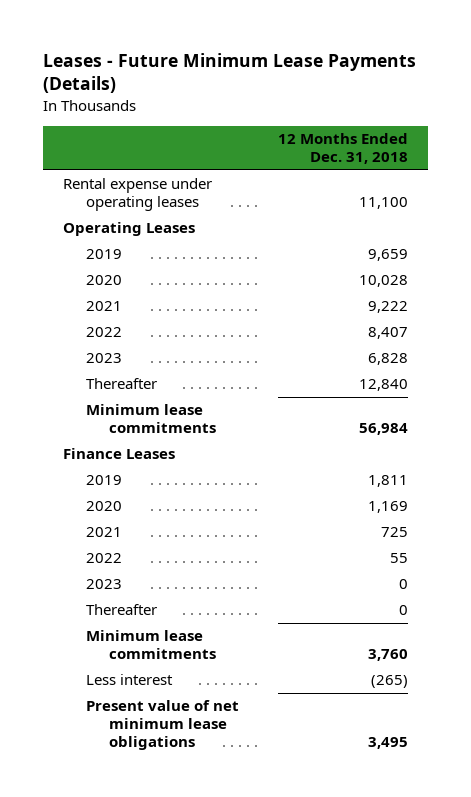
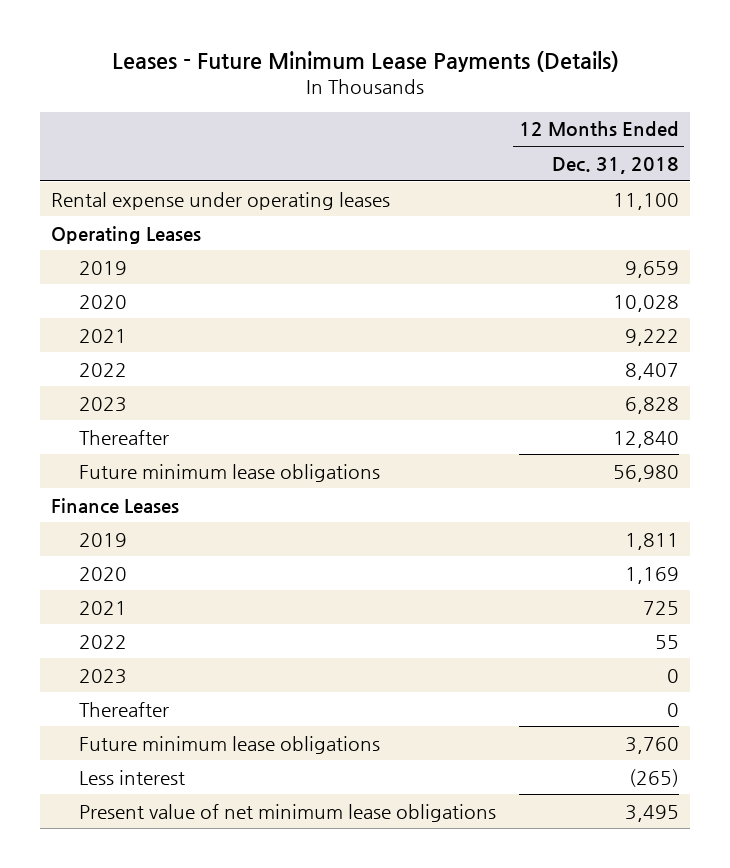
- Minimum lease commitments | 56,984
+ Future minimum lease obligations | 56,980
- Minimum lease commitments | 3,760
+ Future minimum lease obligations | 3,760

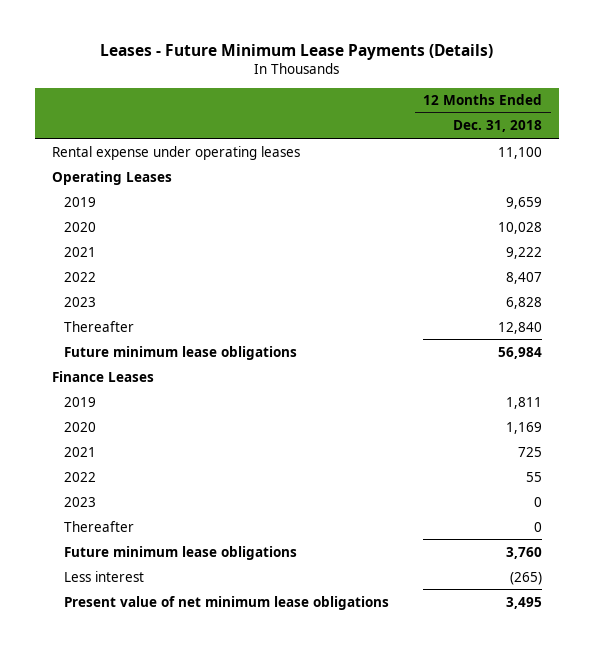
- Future minimum lease obligations | 56,980
+ Future minimum lease obligations | 56,984

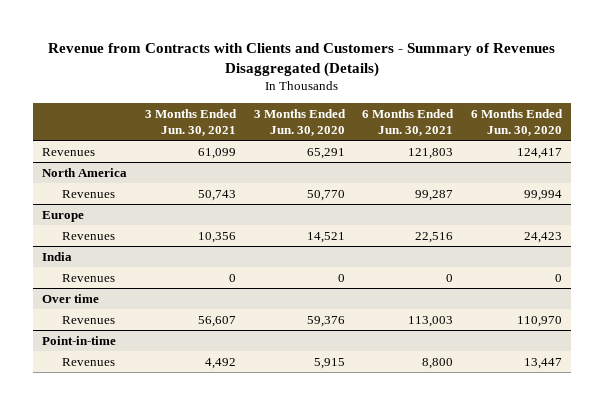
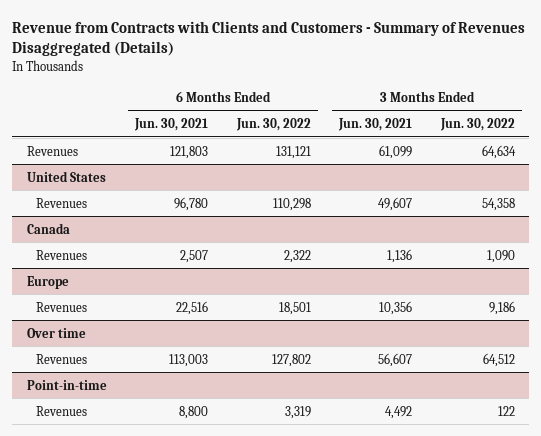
- | 3 Months Ended Jun. 30, 2021 | 3 Months Ended Jun. 30, 2020 | 6 Months Ended Jun. 30, 2021 | 6 Months Ended Jun. 30, 2020
+ | 6 Months Ended Jun. 30, 2021 | 6 Months Ended Jun. 30, 2022 | 3 Months Ended Jun. 30, 2021 | 3 Months Ended Jun. 30, 2022
- North America
- Revenues | 50,743 | 50,770 | 99,287 | 99,994
+ United States
+ Revenues | 96,780 | 110,298 | 49,607 | 54,358
+ Canada
+ Revenues | 2,507 | 2,322 | 1,136 | 1,090
- India
- Revenues | 0 | 0 | 0 | 0

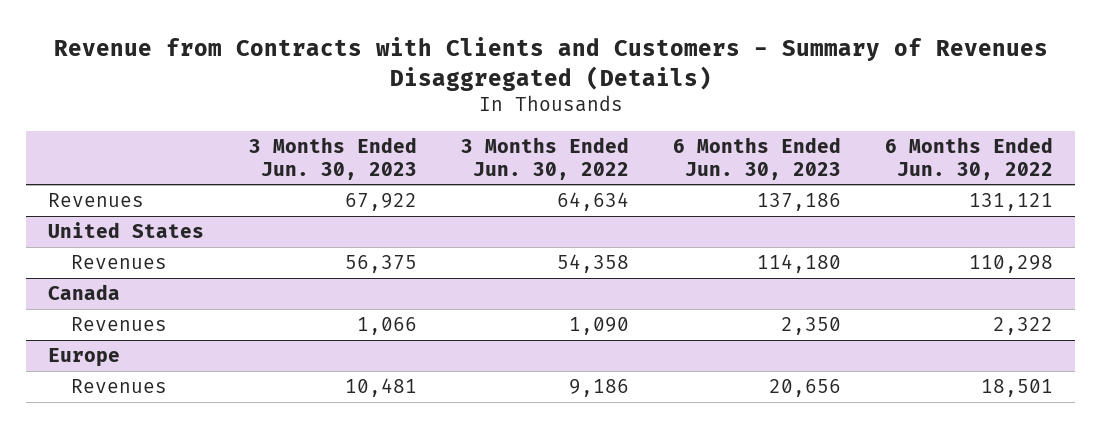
- | 6 Months Ended Jun. 30, 2021 | 6 Months Ended Jun. 30, 2022 | 3 Months Ended Jun. 30, 2021 | 3 Months Ended Jun. 30, 2022
+ | 3 Months Ended Jun. 30, 2023 | 3 Months Ended Jun. 30, 2022 | 6 Months Ended Jun. 30, 2023 | 6 Months Ended Jun. 30, 2022
- Over time
- Revenues | 113,003 | 127,802 | 56,607 | 64,512
- Point-in-time
- Revenues | 8,800 | 3,319 | 4,492 | 122

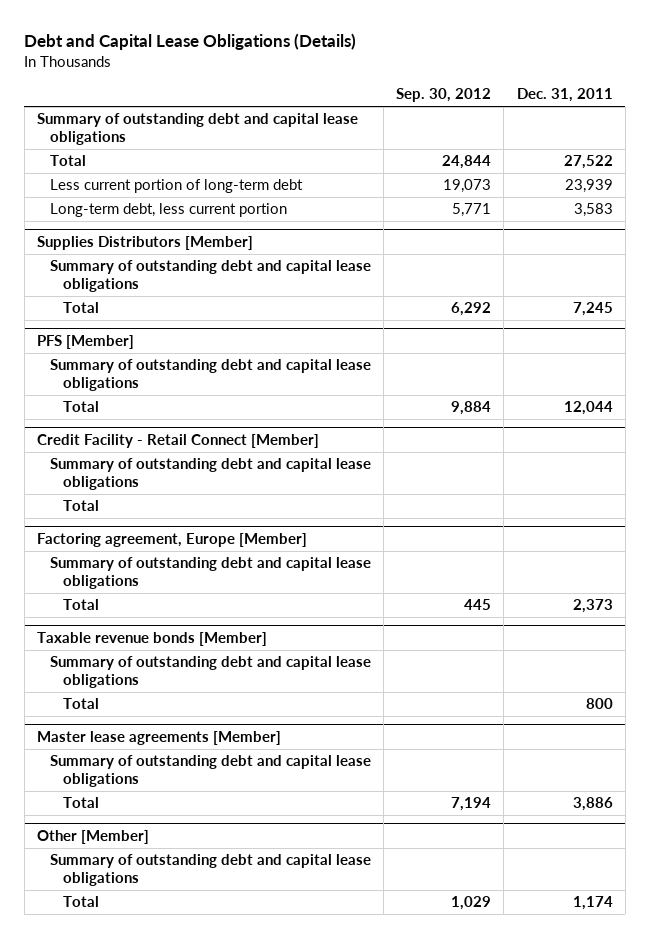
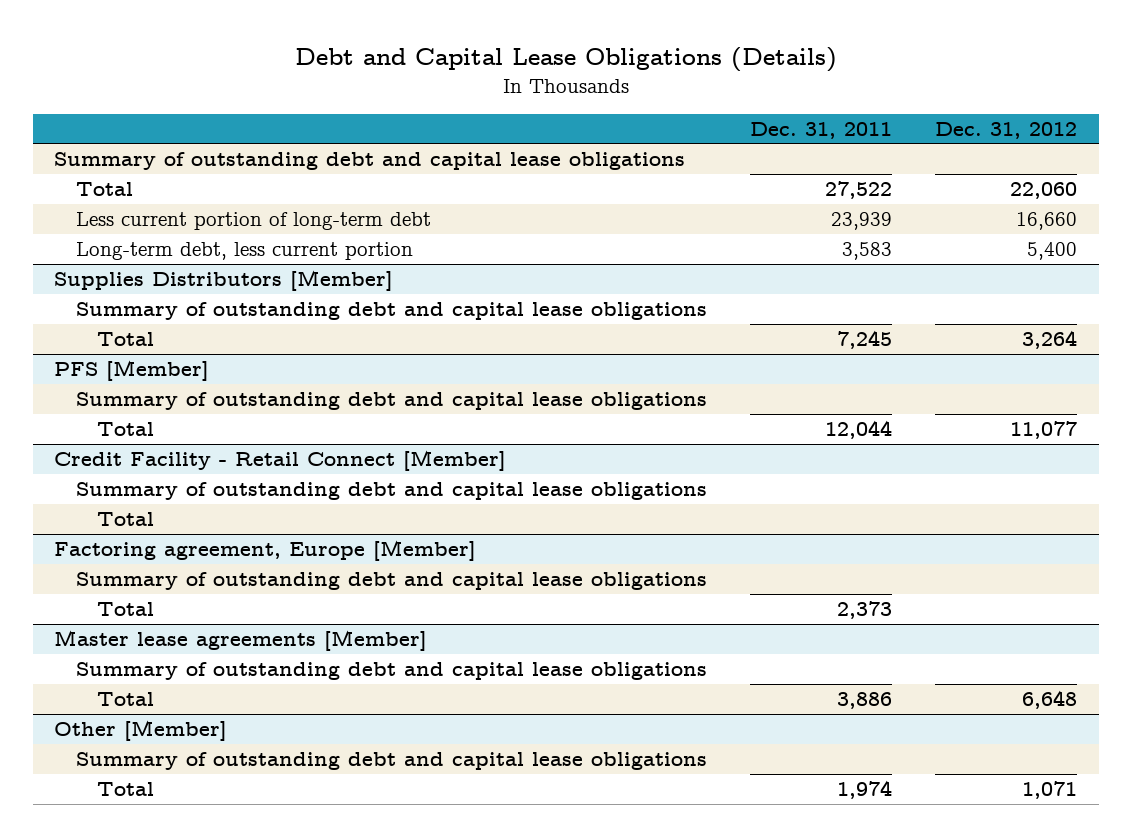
- | Sep. 30, 2012 | Dec. 31, 2011
+ | Dec. 31, 2011 | Dec. 31, 2012
- Taxable revenue bonds [Member]
- Summary of outstanding debt and capital lease obligations
- Total | | 800
@ Other [Member]
- Total | 1,029 | 1,174
+ Total | 1,974 | 1,071

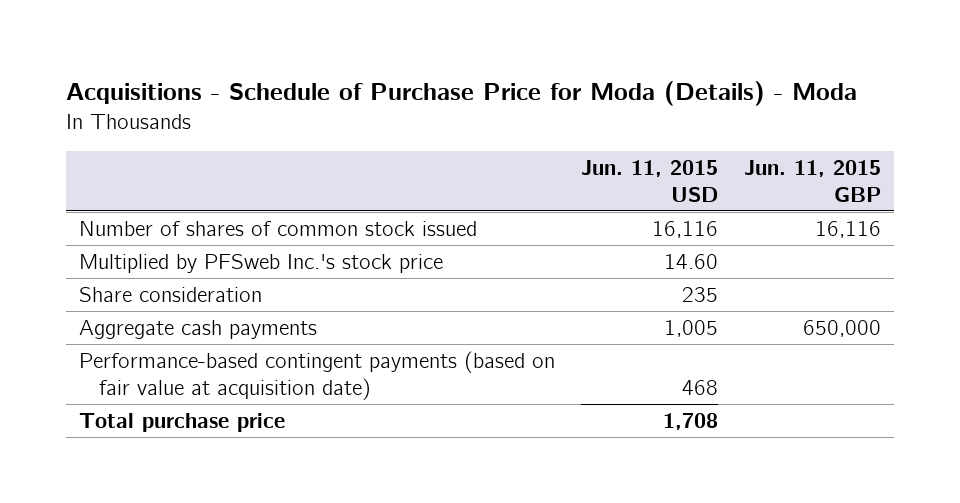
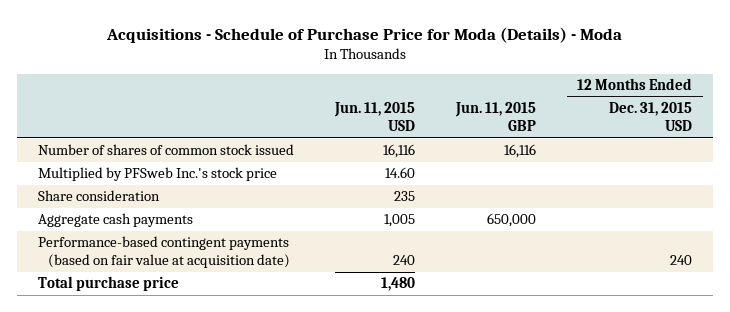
- | Jun. 11, 2015 USD | Jun. 11, 2015 GBP
+ | Jun. 11, 2015 USD | Jun. 11, 2015 GBP | 12 Months Ended Dec. 31, 2015 USD
- Performance-based contingent payments (based on fair value at acquisition date) | 468 |
- Total purchase price | 1,708 |
+ Performance-based contingent payments (based on fair value at acquisition date) | 240 | | 240
+ Total purchase price | 1,480 | |

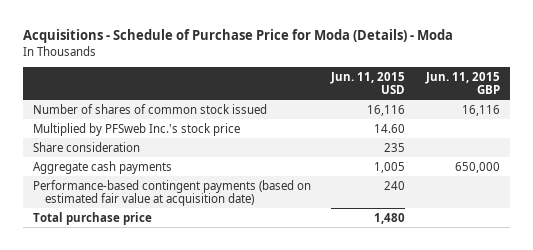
- | Jun. 11, 2015 USD | Jun. 11, 2015 GBP | 12 Months Ended Dec. 31, 2015 USD
+ | Jun. 11, 2015 USD | Jun. 11, 2015 GBP
- Performance-based contingent payments (based on fair value at acquisition date) | 240 | | 240
+ Performance-based contingent payments (based on estimated fair value at acquisition date) | 240 |

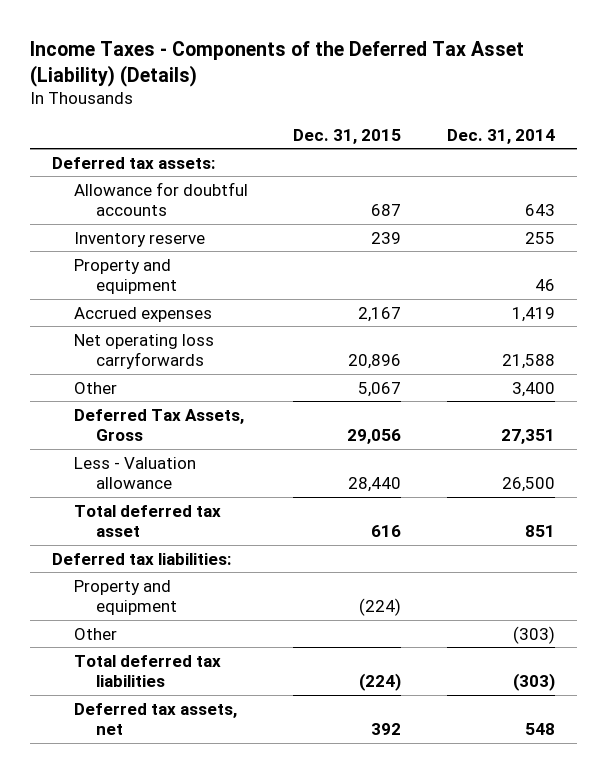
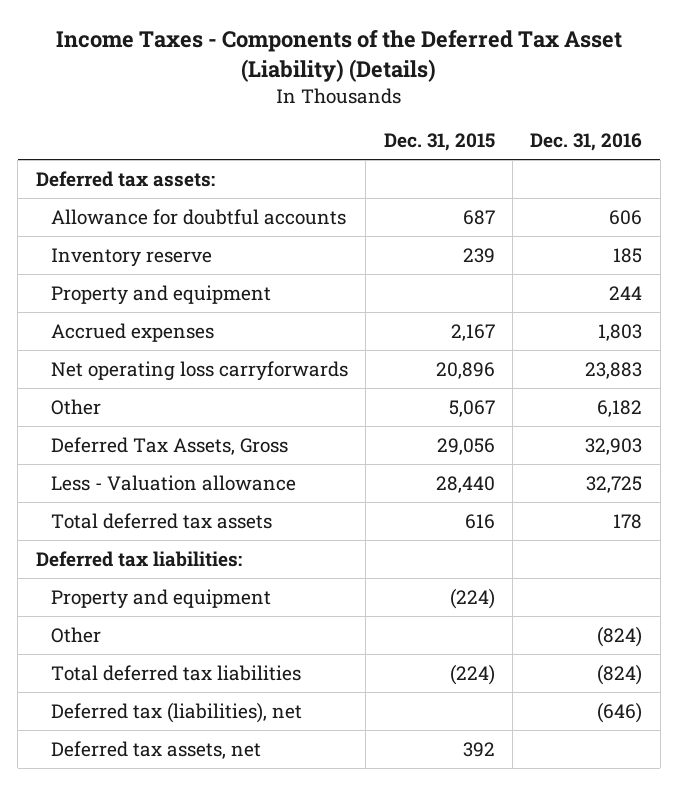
- | Dec. 31, 2015 | Dec. 31, 2014
+ | Dec. 31, 2015 | Dec. 31, 2016
- Total deferred tax asset | 616 | 851
+ Total deferred tax assets | 616 | 178
+ Deferred tax (liabilities), net | | (646)

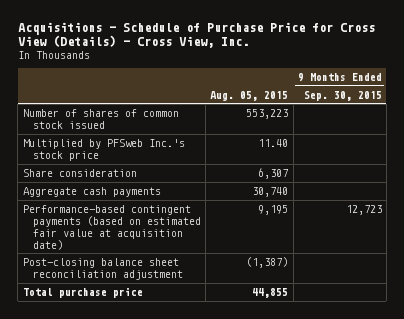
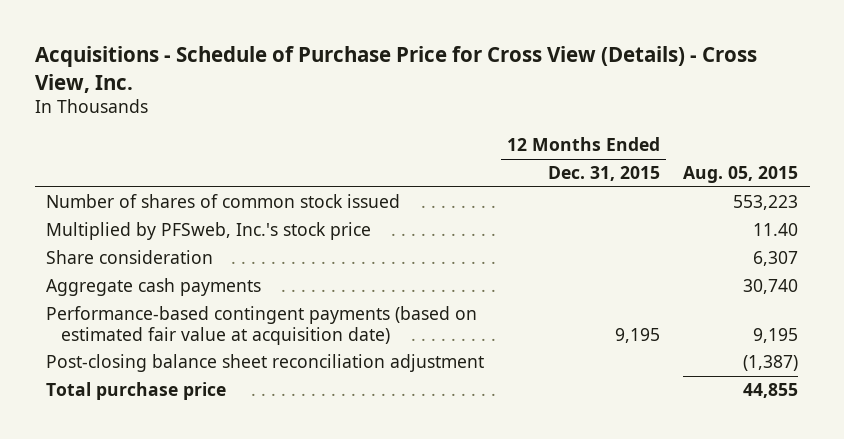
- | Aug. 05, 2015 | 9 Months Ended Sep. 30, 2015
+ | 12 Months Ended Dec. 31, 2015 | Aug. 05, 2015
- Multiplied by PFSweb Inc.'s stock price | 11.40 |
+ Multiplied by PFSweb, Inc.'s stock price | | 11.40

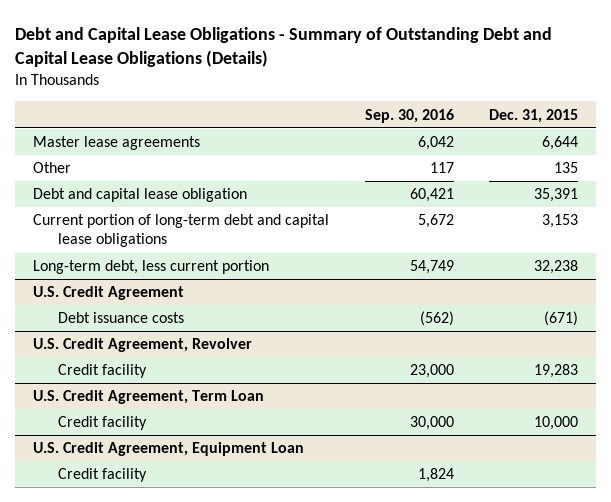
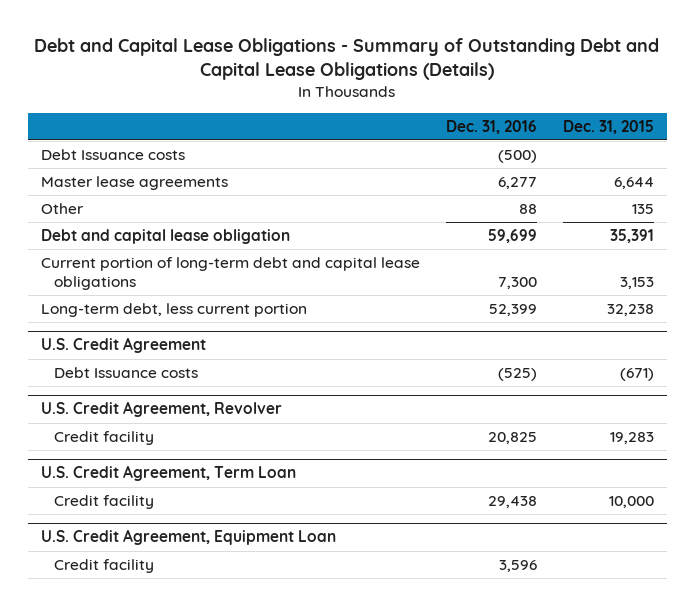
- | Sep. 30, 2016 | Dec. 31, 2015
+ | Dec. 31, 2016 | Dec. 31, 2015
+ Debt Issuance costs | (500) |
@ U.S. Credit Agreement
- Debt issuance costs | (562) | (671)
+ Debt Issuance costs | (525) | (671)

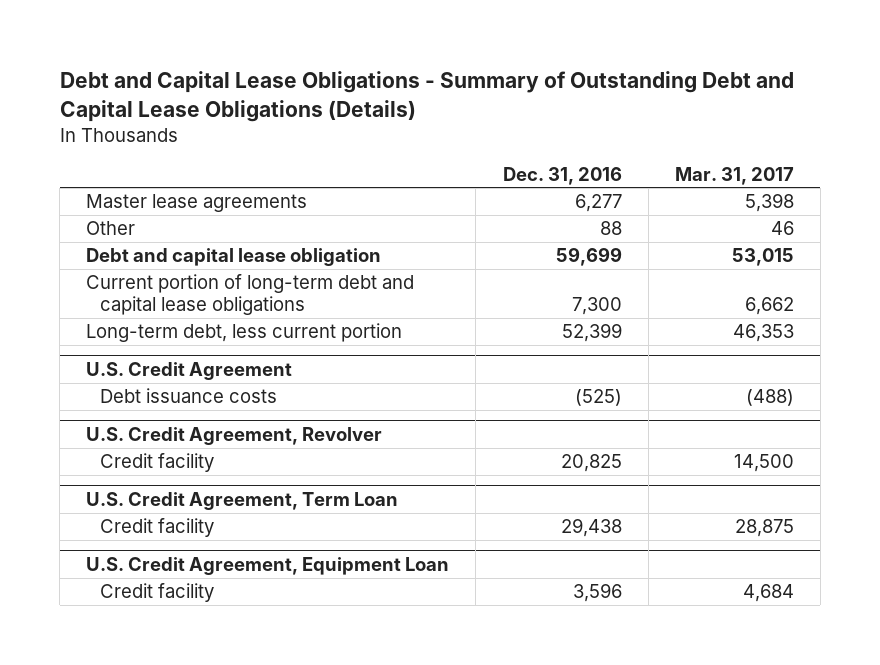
- | Dec. 31, 2016 | Dec. 31, 2015
+ | Dec. 31, 2016 | Mar. 31, 2017
- Debt Issuance costs | (500) |
@ U.S. Credit Agreement
- Debt Issuance costs | (525) | (671)
+ Debt issuance costs | (525) | (488)

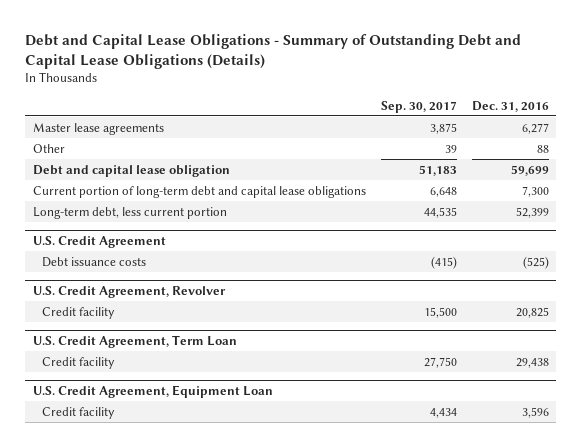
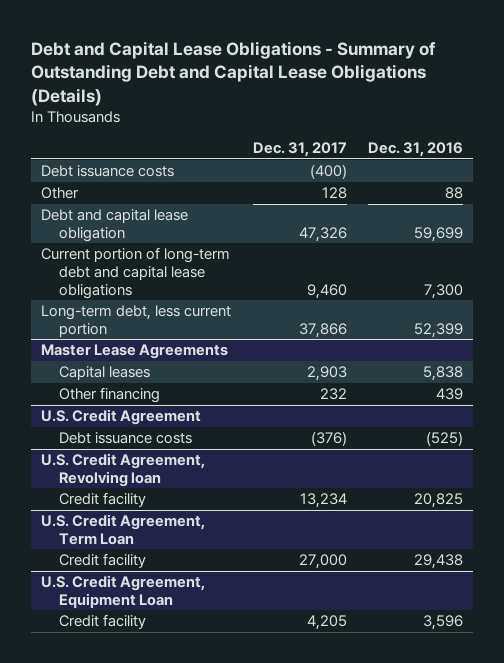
- | Sep. 30, 2017 | Dec. 31, 2016
+ | Dec. 31, 2017 | Dec. 31, 2016
- Master lease agreements | 3,875 | 6,277
+ Debt issuance costs | (400) |
+ Master Lease Agreements
+ Capital leases | 2,903 | 5,838
+ Other financing | 232 | 439
- U.S. Credit Agreement, Revolver
+ U.S. Credit Agreement, Revolving loan

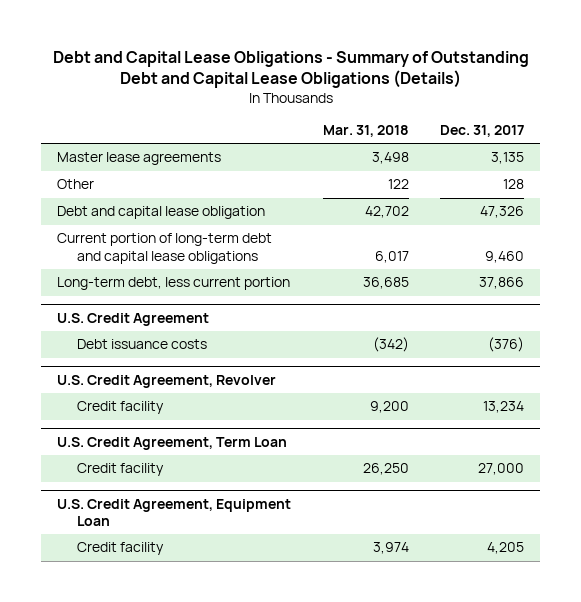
- | Dec. 31, 2017 | Dec. 31, 2016
+ | Mar. 31, 2018 | Dec. 31, 2017
- Debt issuance costs | (400) |
+ Master lease agreements | 3,498 | 3,135
- Master Lease Agreements
- Capital leases | 2,903 | 5,838
- Other financing | 232 | 439
- U.S. Credit Agreement, Revolving loan
+ U.S. Credit Agreement, Revolver

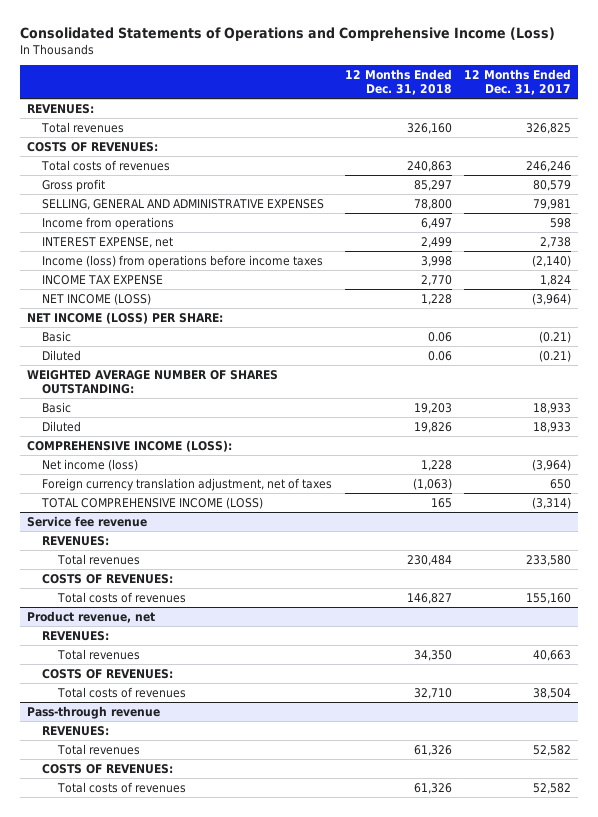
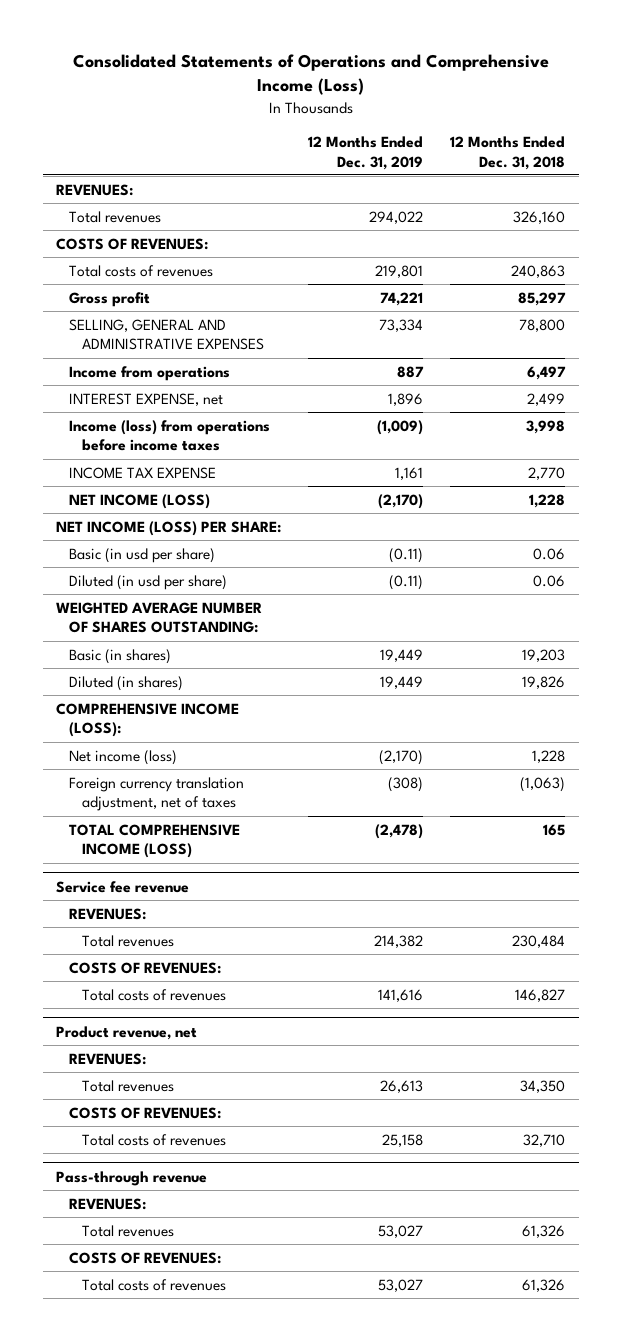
- | 12 Months Ended Dec. 31, 2018 | 12 Months Ended Dec. 31, 2017
+ | 12 Months Ended Dec. 31, 2019 | 12 Months Ended Dec. 31, 2018
- Basic | 0.06 | (0.21)
- Diluted | 0.06 | (0.21)
+ Basic (in usd per share) | (0.11) | 0.06
+ Diluted (in usd per share) | (0.11) | 0.06
- Basic | 19,203 | 18,933
- Diluted | 19,826 | 18,933
+ Basic (in shares) | 19,449 | 19,203
+ Diluted (in shares) | 19,449 | 19,826

